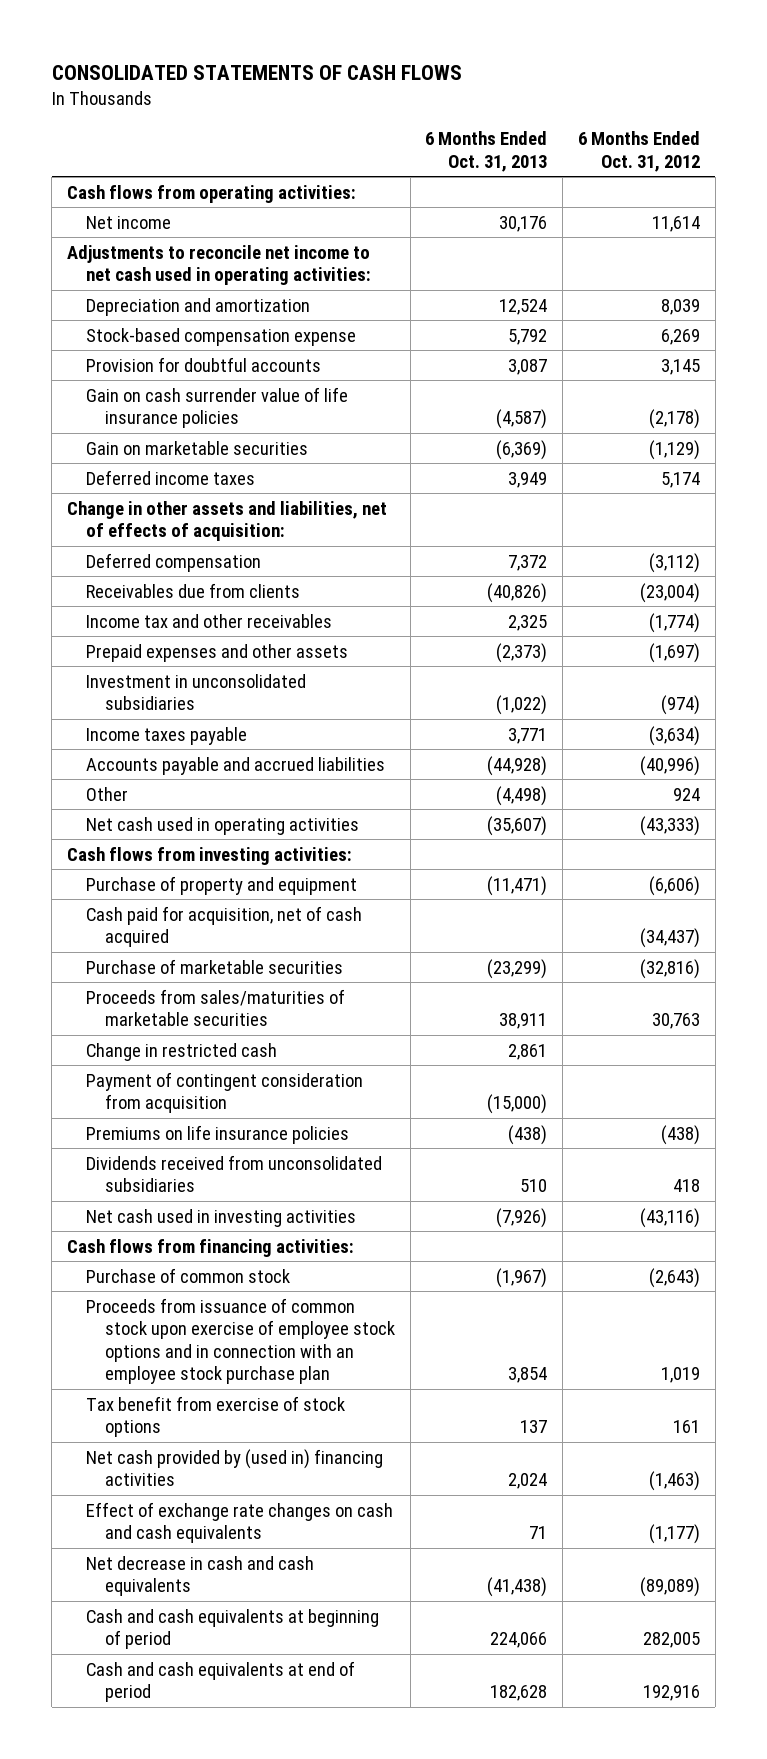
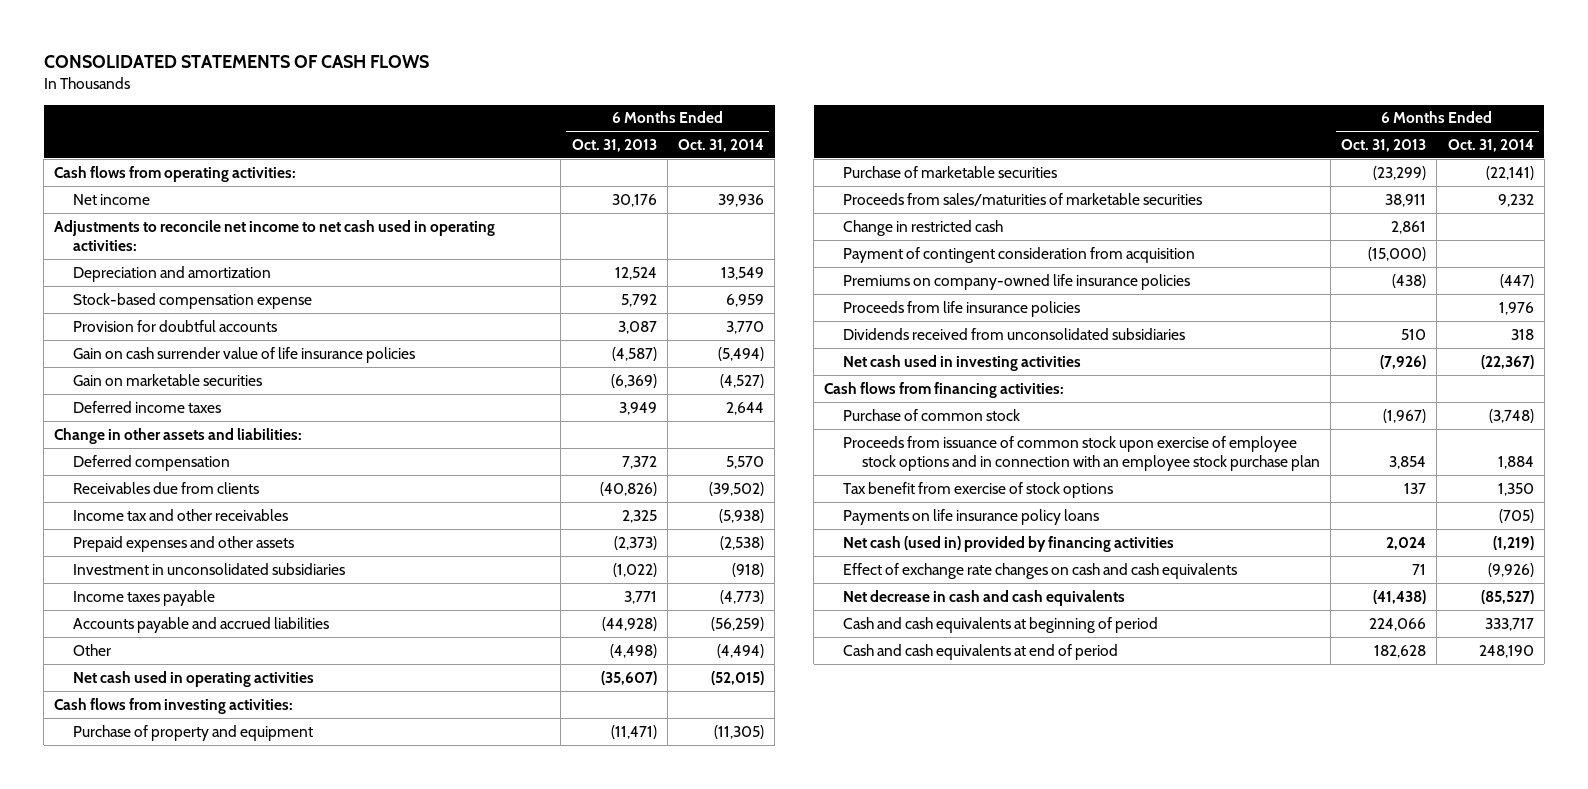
- | 6 Months Ended Oct. 31, 2013 | 6 Months Ended Oct. 31, 2012
+ | 6 Months Ended Oct. 31, 2013 | 6 Months Ended Oct. 31, 2014
- Change in other assets and liabilities, net of effects of acquisition:
+ Change in other assets and liabilities:
- Cash paid for acquisition, net of cash acquired | | (34,437)
- Premiums on life insurance policies | (438) | (438)
+ Premiums on company-owned life insurance policies | (438) | (447)
+ Proceeds from life insurance policies | | 1,976
- Net cash provided by (used in) financing activities | 2,024 | (1,463)
+ Payments on life insurance policy loans | | (705)
+ Net cash (used in) provided by financing activities | 2,024 | (1,219)

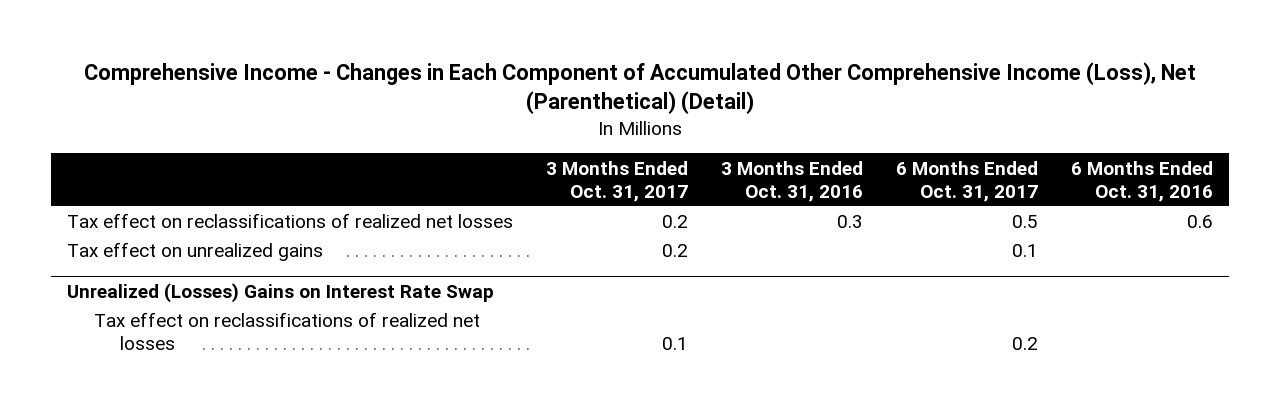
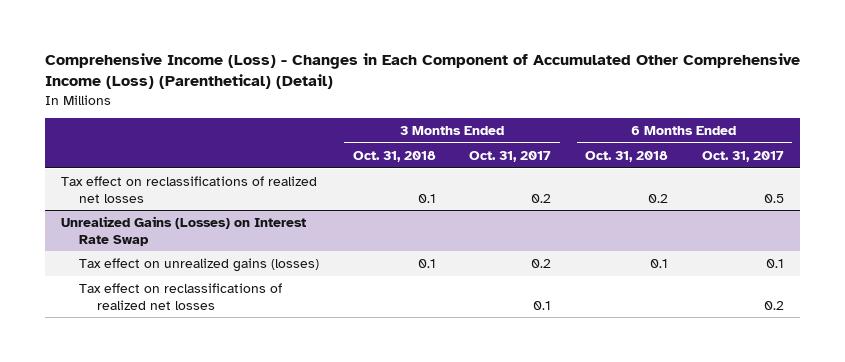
- Comprehensive Income - Changes in Each Component of Accumulated Other Comprehensive Income (Loss), Net (Parenthetical) (Detail)
+ Comprehensive Income (Loss) - Changes in Each Component of Accumulated Other Comprehensive Income (Loss) (Parenthetical) (Detail)
- | 3 Months Ended Oct. 31, 2017 | 3 Months Ended Oct. 31, 2016 | 6 Months Ended Oct. 31, 2017 | 6 Months Ended Oct. 31, 2016
+ | 3 Months Ended Oct. 31, 2018 | 3 Months Ended Oct. 31, 2017 | 6 Months Ended Oct. 31, 2018 | 6 Months Ended Oct. 31, 2017
- Tax effect on unrealized gains | 0.2 | | 0.1 |
- Unrealized (Losses) Gains on Interest Rate Swap
+ Unrealized Gains (Losses) on Interest Rate Swap
+ Tax effect on unrealized gains (losses) | 0.1 | 0.2 | 0.1 | 0.1

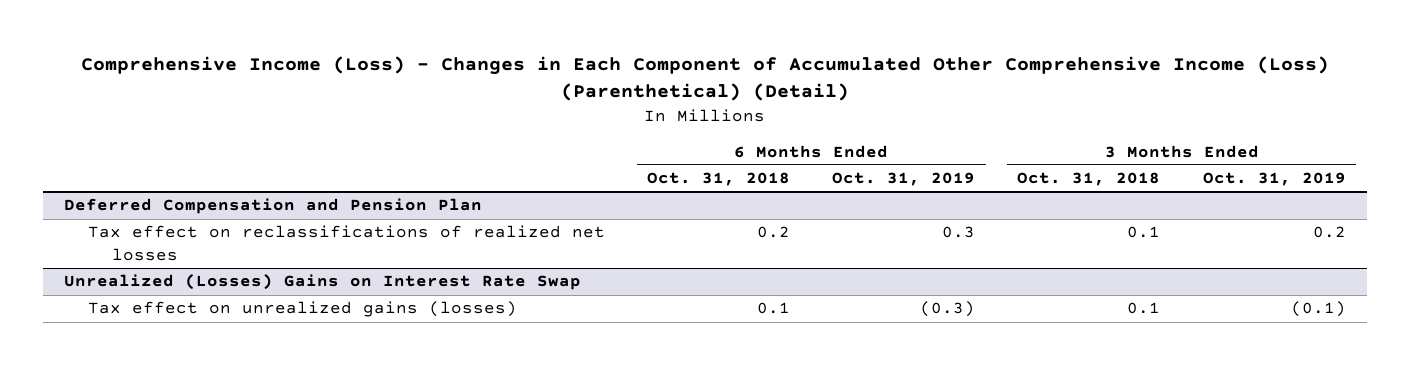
- | 3 Months Ended Oct. 31, 2018 | 3 Months Ended Oct. 31, 2017 | 6 Months Ended Oct. 31, 2018 | 6 Months Ended Oct. 31, 2017
+ | 6 Months Ended Oct. 31, 2018 | 6 Months Ended Oct. 31, 2019 | 3 Months Ended Oct. 31, 2018 | 3 Months Ended Oct. 31, 2019
+ Deferred Compensation and Pension Plan
- Unrealized Gains (Losses) on Interest Rate Swap
+ Unrealized (Losses) Gains on Interest Rate Swap
- Tax effect on reclassifications of realized net losses | | 0.1 | | 0.2

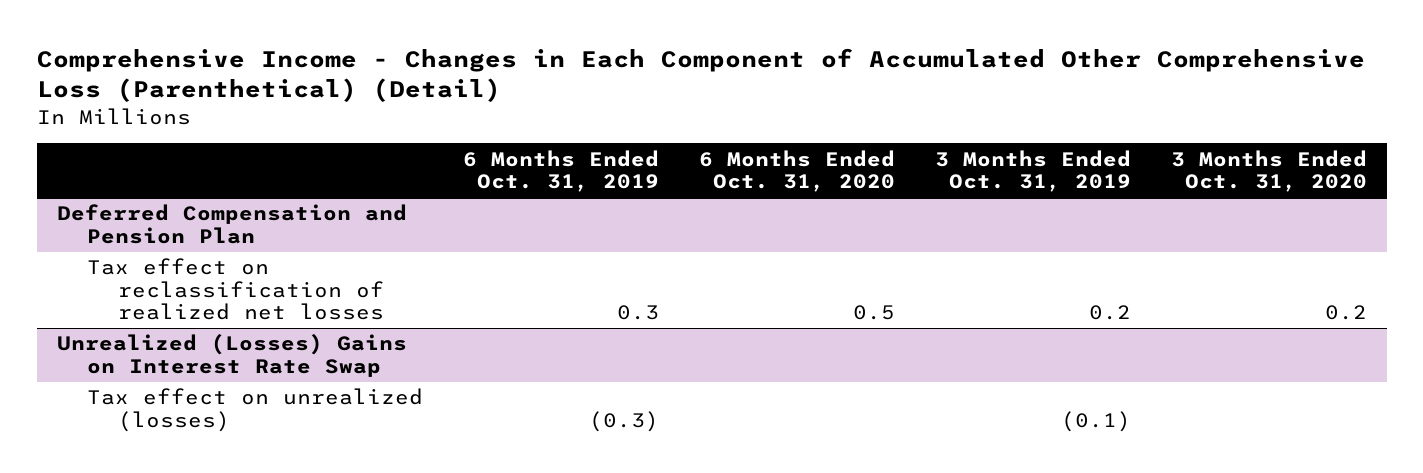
- Comprehensive Income (Loss) - Changes in Each Component of Accumulated Other Comprehensive Income (Loss) (Parenthetical) (Detail)
+ Comprehensive Income - Changes in Each Component of Accumulated Other Comprehensive Loss (Parenthetical) (Detail)
- | 6 Months Ended Oct. 31, 2018 | 6 Months Ended Oct. 31, 2019 | 3 Months Ended Oct. 31, 2018 | 3 Months Ended Oct. 31, 2019
+ | 6 Months Ended Oct. 31, 2019 | 6 Months Ended Oct. 31, 2020 | 3 Months Ended Oct. 31, 2019 | 3 Months Ended Oct. 31, 2020
@ Deferred Compensation and Pension Plan
- Tax effect on reclassifications of realized net losses | 0.2 | 0.3 | 0.1 | 0.2
+ Tax effect on reclassification of realized net losses | 0.3 | 0.5 | 0.2 | 0.2
@ Unrealized (Losses) Gains on Interest Rate Swap
- Tax effect on unrealized gains (losses) | 0.1 | (0.3) | 0.1 | (0.1)
+ Tax effect on unrealized (losses) | (0.3) | | (0.1) |

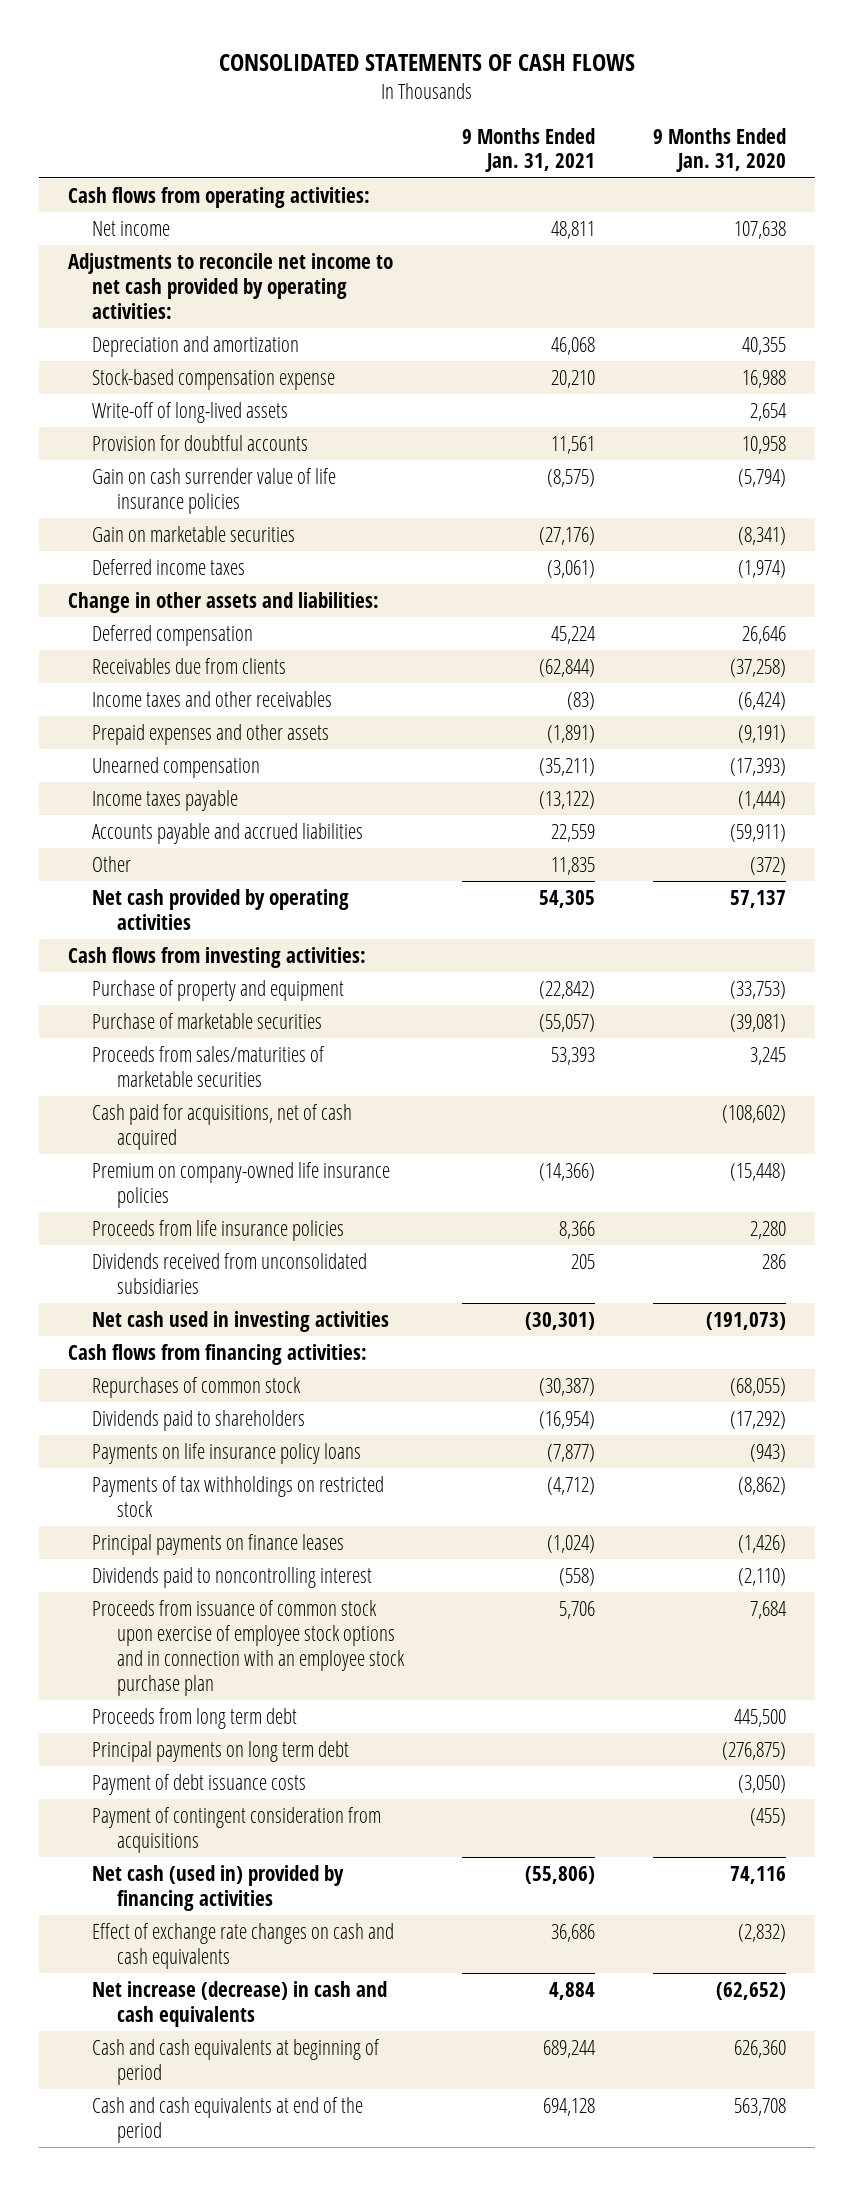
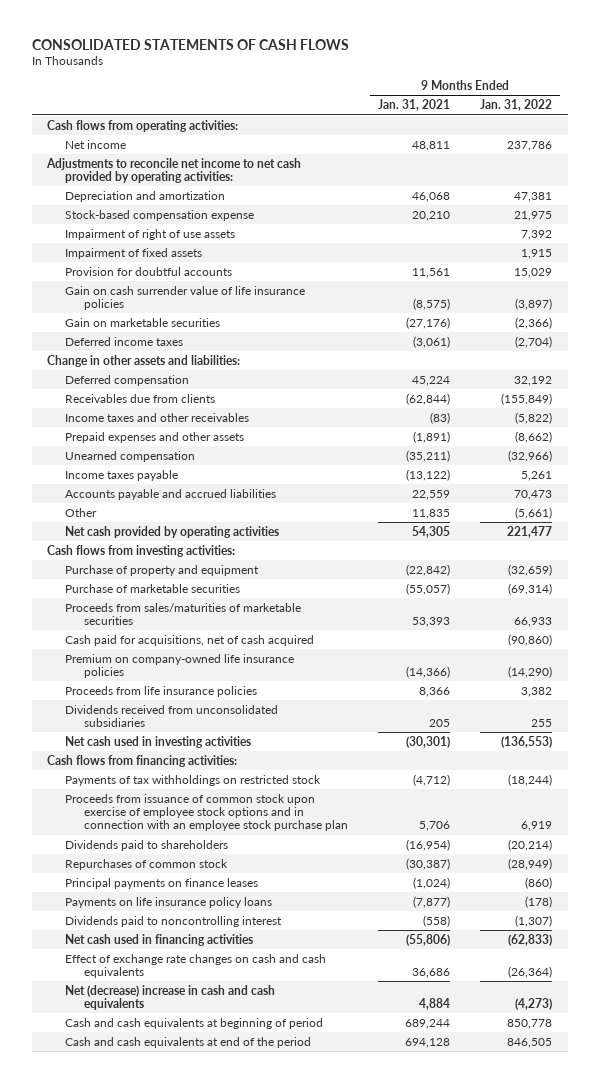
- | 9 Months Ended Jan. 31, 2021 | 9 Months Ended Jan. 31, 2020
+ | 9 Months Ended Jan. 31, 2021 | 9 Months Ended Jan. 31, 2022
- Write-off of long-lived assets | | 2,654
+ Impairment of right of use assets | | 7,392
+ Impairment of fixed assets | | 1,915
moved up: Proceeds from issuance of common stock upon exercise of employee stock options and in connection with an employee stock purchase plan | 5,706 | 6,919
moved down: Dividends paid to shareholders | (16,954) | (20,214)
moved down: Repurchases of common stock | (30,387) | (28,949)
moved down: Payments on life insurance policy loans | (7,877) | (178)
- Proceeds from long term debt | | 445,500
- Principal payments on long term debt | | (276,875)
- Payment of debt issuance costs | | (3,050)
- Payment of contingent consideration from acquisitions | | (455)
- Net cash (used in) provided by financing activities | (55,806) | 74,116
+ Net cash used in financing activities | (55,806) | (62,833)
- Net increase (decrease) in cash and cash equivalents | 4,884 | (62,652)
+ Net (decrease) increase in cash and cash equivalents | 4,884 | (4,273)

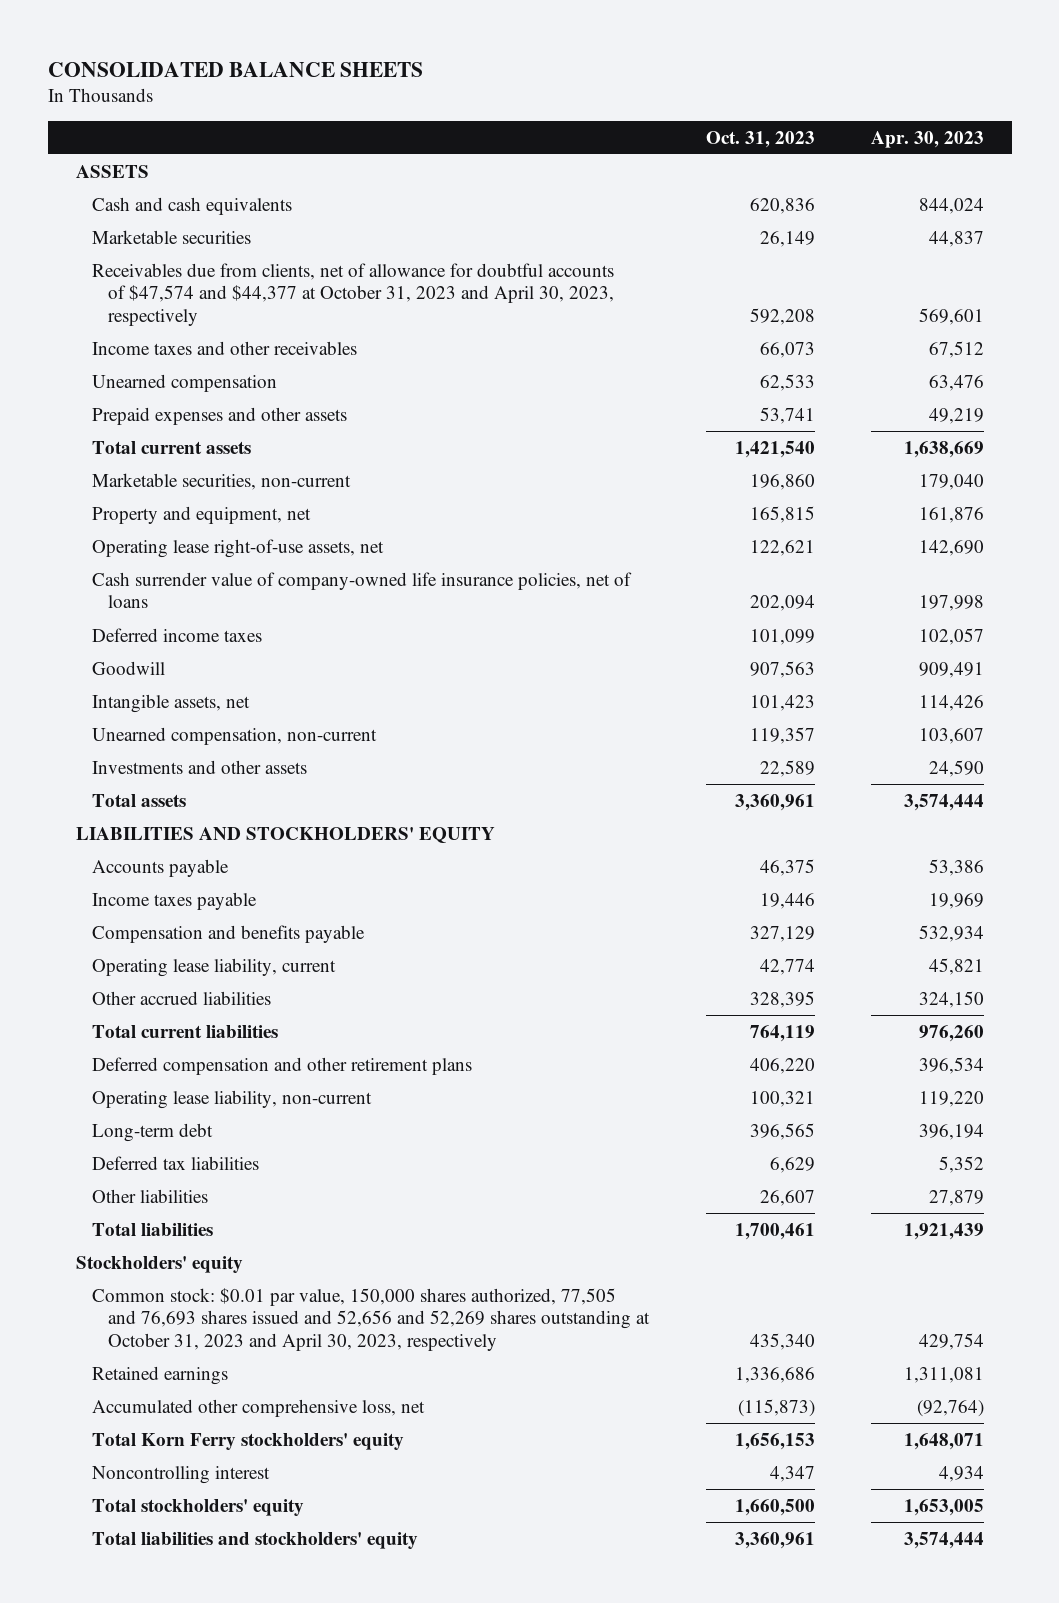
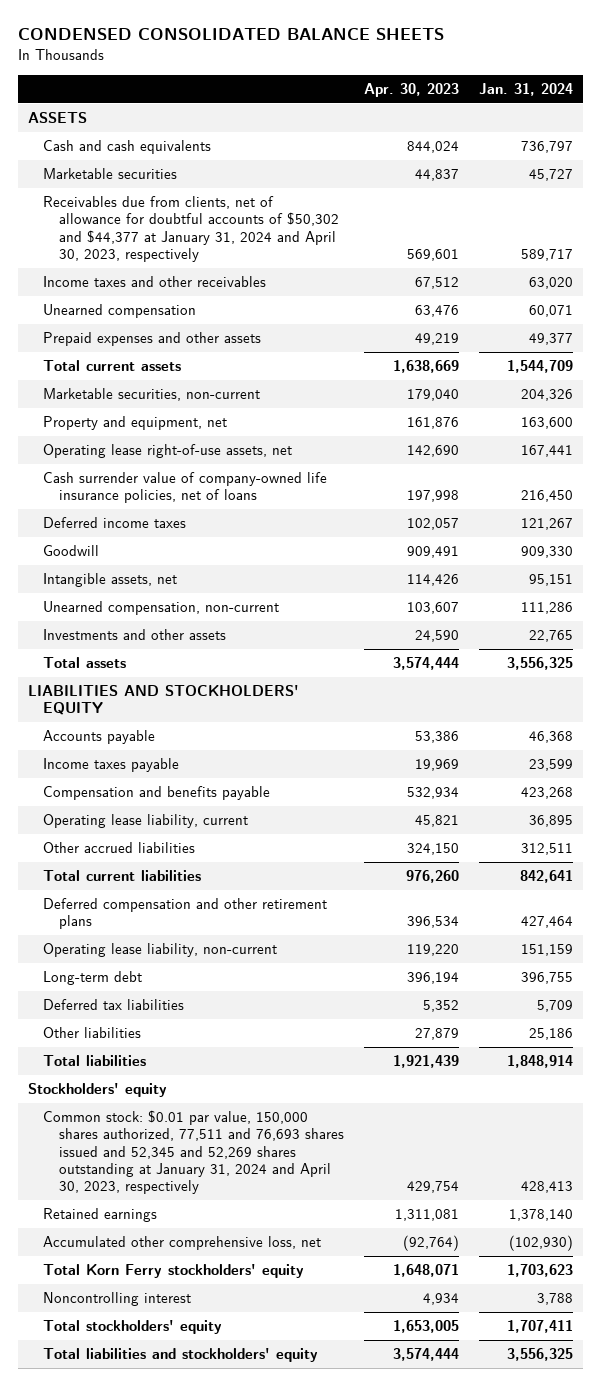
- CONSOLIDATED BALANCE SHEETS
+ CONDENSED CONSOLIDATED BALANCE SHEETS
- | Oct. 31, 2023 | Apr. 30, 2023
+ | Apr. 30, 2023 | Jan. 31, 2024
- Receivables due from clients, net of allowance for doubtful accounts of $47,574 and $44,377 at October 31, 2023 and April 30, 2023, respectively | 592,208 | 569,601
+ Receivables due from clients, net of allowance for doubtful accounts of $50,302 and $44,377 at January 31, 2024 and April 30, 2023, respectively | 569,601 | 589,717
- Common stock: $0.01 par value, 150,000 shares authorized, 77,505 and 76,693 shares issued and 52,656 and 52,269 shares outstanding at October 31, 2023 and April 30, 2023, respectively | 435,340 | 429,754
+ Common stock: $0.01 par value, 150,000 shares authorized, 77,511 and 76,693 shares issued and 52,345 and 52,269 shares outstanding at January 31, 2024 and April 30, 2023, respectively | 429,754 | 428,413

